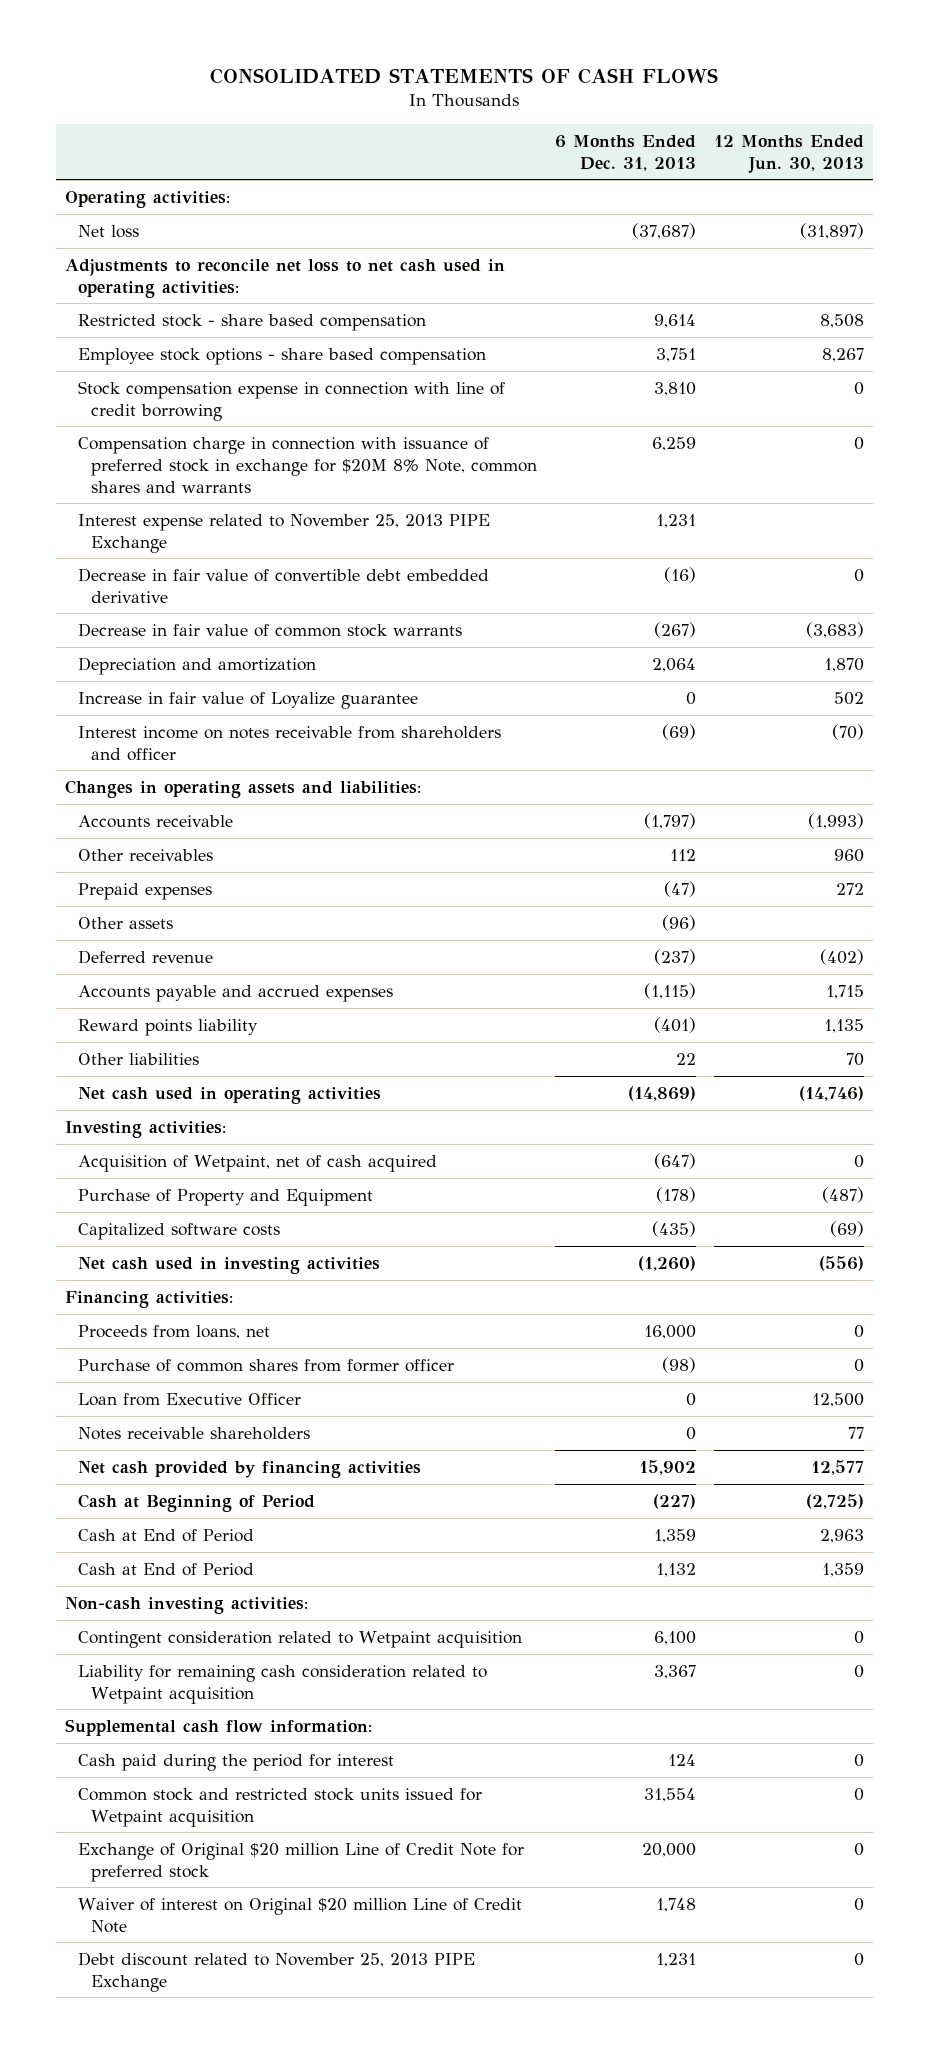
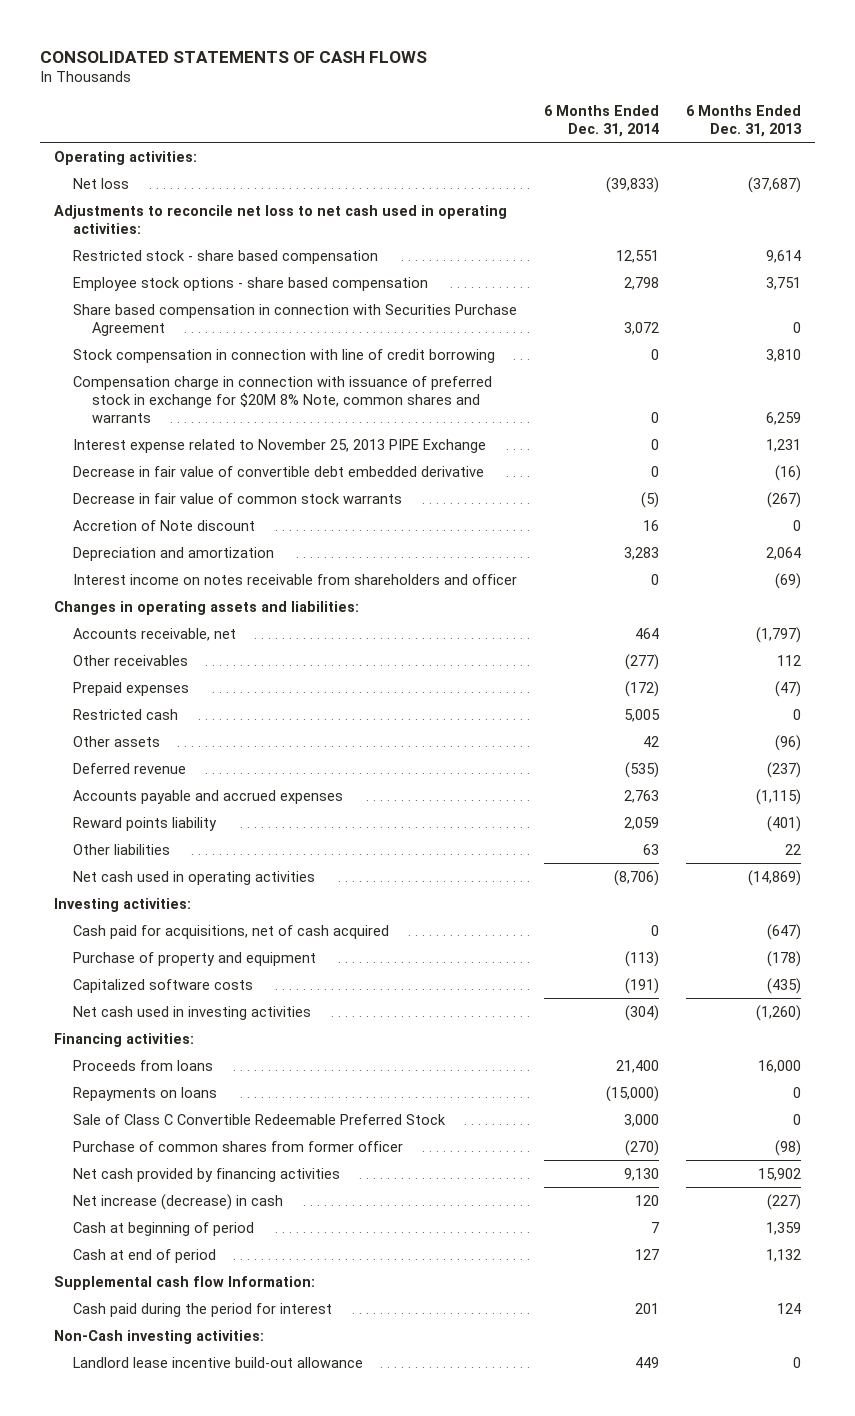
- | 6 Months Ended Dec. 31, 2013 | 12 Months Ended Jun. 30, 2013
+ | 6 Months Ended Dec. 31, 2014 | 6 Months Ended Dec. 31, 2013
- Stock compensation expense in connection with line of credit borrowing | 3,810 | 0
+ Share based compensation in connection with Securities Purchase Agreement | 3,072 | 0
+ Stock compensation in connection with line of credit borrowing | 0 | 3,810
+ Accretion of Note discount | 16 | 0
- Increase in fair value of Loyalize guarantee | 0 | 502
- Accounts receivable | (1,797) | (1,993)
+ Accounts receivable, net | 464 | (1,797)
+ Restricted cash | 5,005 | 0
- Acquisition of Wetpaint, net of cash acquired | (647) | 0
- Purchase of Property and Equipment | (178) | (487)
+ Cash paid for acquisitions, net of cash acquired | 0 | (647)
+ Purchase of property and equipment | (113) | (178)
- Proceeds from loans, net | 16,000 | 0
+ Proceeds from loans | 21,400 | 16,000
+ Repayments on loans | (15,000) | 0
+ Sale of Class C Convertible Redeemable Preferred Stock | 3,000 | 0
- Loan from Executive Officer | 0 | 12,500
- Notes receivable shareholders | 0 | 77
- Cash at Beginning of Period | (227) | (2,725)
- Cash at End of Period | 1,359 | 2,963
- Cash at End of Period | 1,132 | 1,359
- Non-cash investing activities:
- Contingent consideration related to Wetpaint acquisition | 6,100 | 0
- Liability for remaining cash consideration related to Wetpaint acquisition | 3,367 | 0
- Supplemental cash flow information:
+ Net increase (decrease) in cash | 120 | (227)
+ Cash at beginning of period | 7 | 1,359
+ Cash at end of period | 127 | 1,132
+ Supplemental cash flow Information:
- Common stock and restricted stock units issued for Wetpaint acquisition | 31,554 | 0
- Exchange of Original $20 million Line of Credit Note for preferred stock | 20,000 | 0
- Waiver of interest on Original $20 million Line of Credit Note | 1,748 | 0
- Debt discount related to November 25, 2013 PIPE Exchange | 1,231 | 0
+ Non-Cash investing activities:
+ Landlord lease incentive build-out allowance | 449 | 0

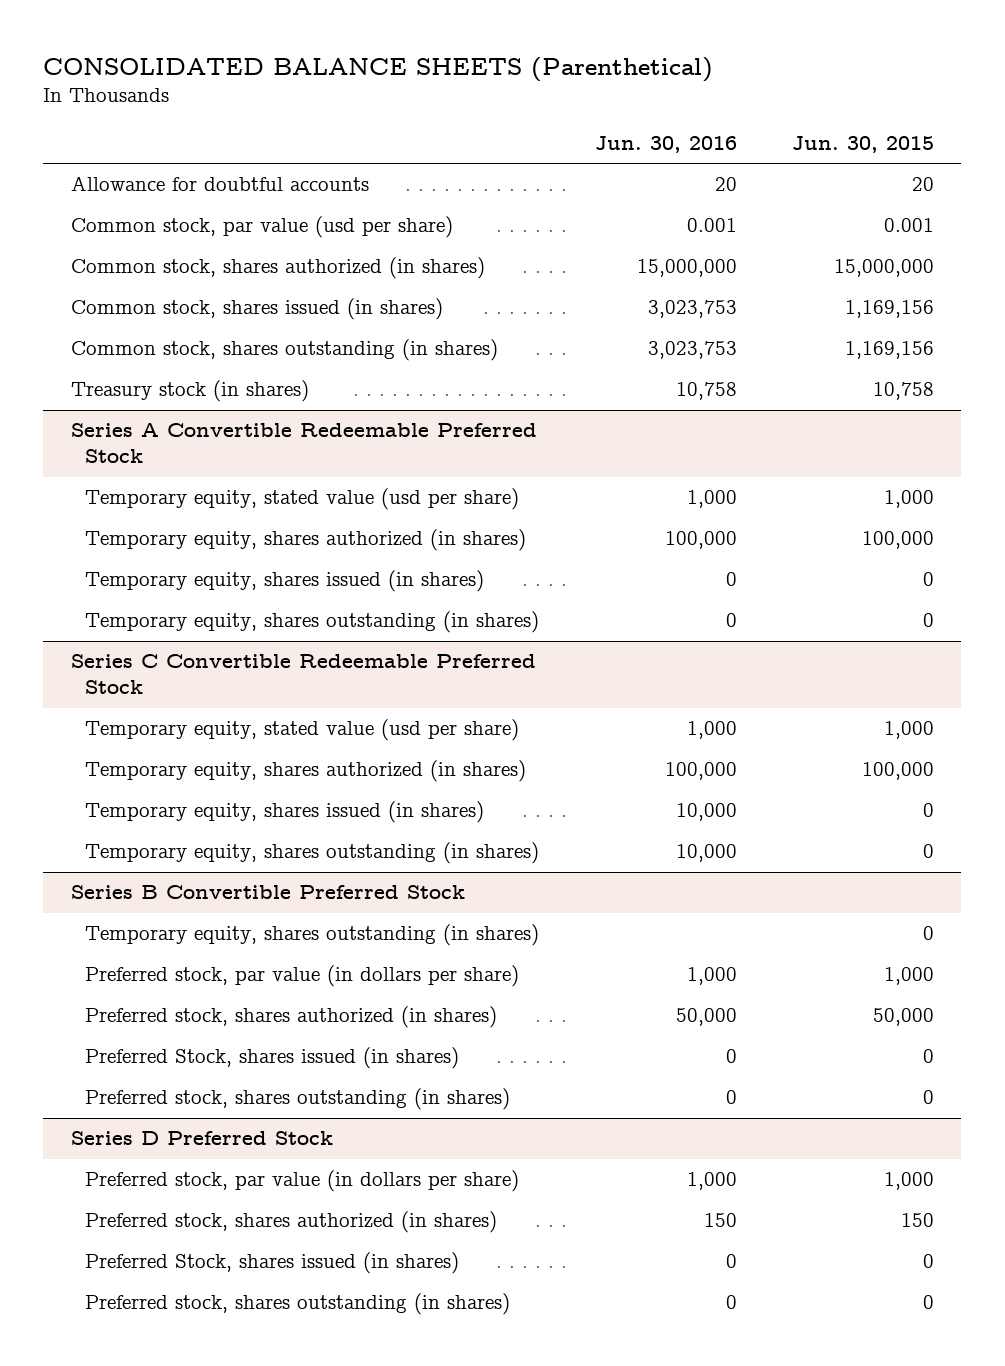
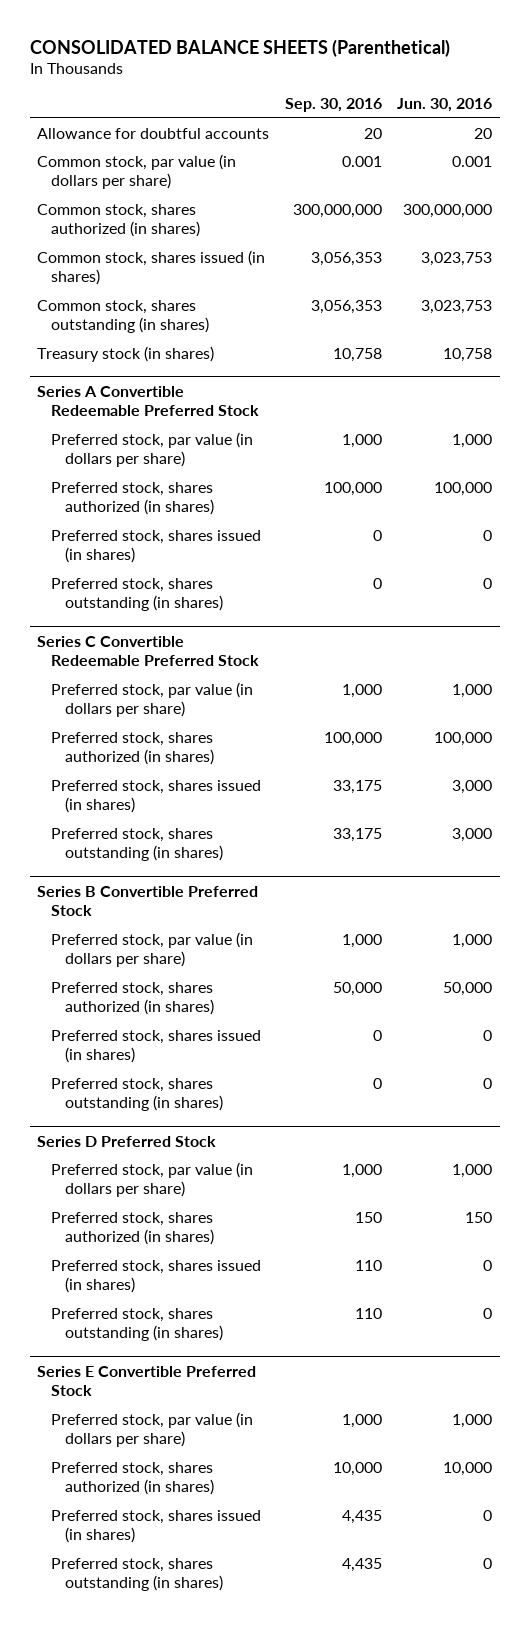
- | Jun. 30, 2016 | Jun. 30, 2015
+ | Sep. 30, 2016 | Jun. 30, 2016
- Common stock, par value (usd per share) | 0.001 | 0.001
- Common stock, shares authorized (in shares) | 15,000,000 | 15,000,000
+ Common stock, par value (in dollars per share) | 0.001 | 0.001
+ Common stock, shares authorized (in shares) | 300,000,000 | 300,000,000
@ Series A Convertible Redeemable Preferred Stock
- Temporary equity, stated value (usd per share) | 1,000 | 1,000
- Temporary equity, shares authorized (in shares) | 100,000 | 100,000
- Temporary equity, shares issued (in shares) | 0 | 0
- Temporary equity, shares outstanding (in shares) | 0 | 0
+ Preferred stock, par value (in dollars per share) | 1,000 | 1,000
+ Preferred stock, shares authorized (in shares) | 100,000 | 100,000
+ Preferred stock, shares issued (in shares) | 0 | 0
+ Preferred stock, shares outstanding (in shares) | 0 | 0
@ Series C Convertible Redeemable Preferred Stock
- Temporary equity, stated value (usd per share) | 1,000 | 1,000
- Temporary equity, shares authorized (in shares) | 100,000 | 100,000
- Temporary equity, shares issued (in shares) | 10,000 | 0
- Temporary equity, shares outstanding (in shares) | 10,000 | 0
+ Preferred stock, par value (in dollars per share) | 1,000 | 1,000
+ Preferred stock, shares authorized (in shares) | 100,000 | 100,000
+ Preferred stock, shares issued (in shares) | 33,175 | 3,000
+ Preferred stock, shares outstanding (in shares) | 33,175 | 3,000
@ Series B Convertible Preferred Stock
- Temporary equity, shares outstanding (in shares) | | 0
- Preferred Stock, shares issued (in shares) | 0 | 0
+ Preferred stock, shares issued (in shares) | 0 | 0
@ Series D Preferred Stock
- Preferred Stock, shares issued (in shares) | 0 | 0
+ Preferred stock, shares issued (in shares) | 110 | 0
+ Series E Convertible Preferred Stock
+ Preferred stock, par value (in dollars per share) | 1,000 | 1,000
+ Preferred stock, shares authorized (in shares) | 10,000 | 10,000
+ Preferred stock, shares issued (in shares) | 4,435 | 0
+ Preferred stock, shares outstanding (in shares) | 4,435 | 0

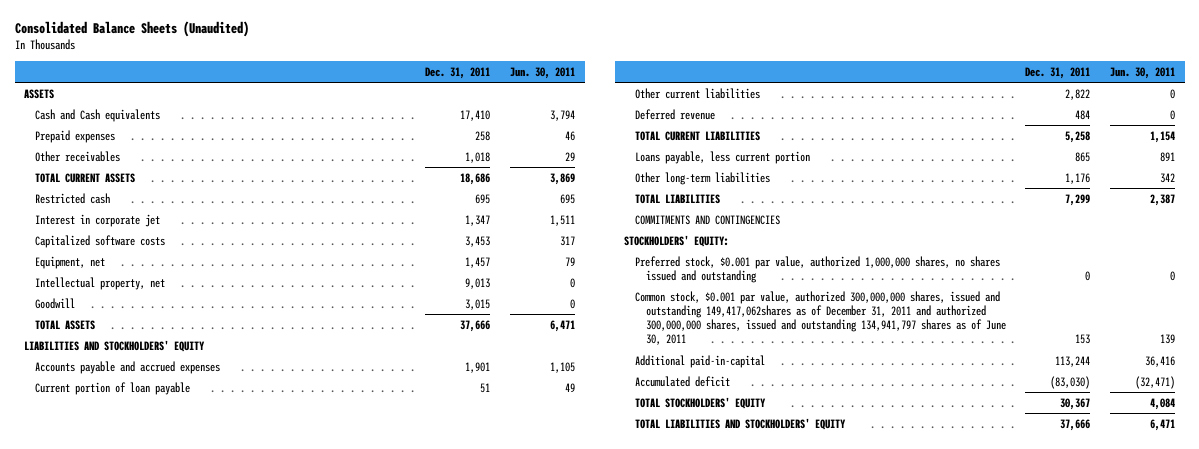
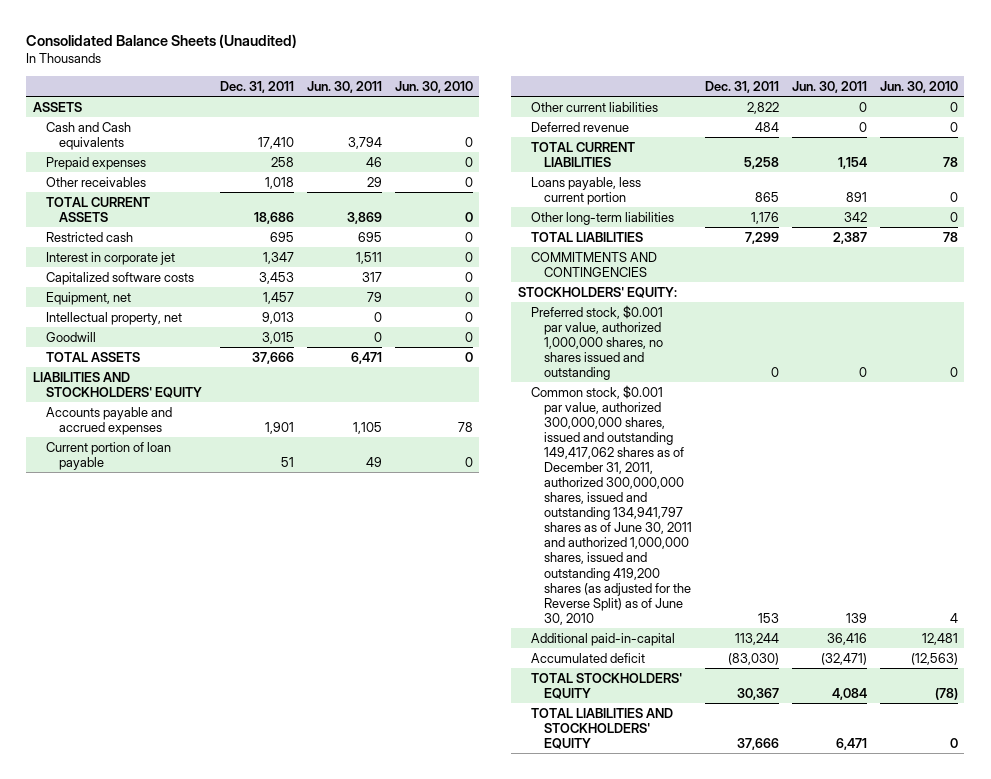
- | Dec. 31, 2011 | Jun. 30, 2011
+ | Dec. 31, 2011 | Jun. 30, 2011 | Jun. 30, 2010
- Common stock, $0.001 par value, authorized 300,000,000 shares, issued and outstanding 149,417,062shares as of December 31, 2011 and authorized 300,000,000 shares, issued and outstanding 134,941,797 shares as of June 30, 2011 | 153 | 139
+ Common stock, $0.001 par value, authorized 300,000,000 shares, issued and outstanding 149,417,062 shares as of December 31, 2011, authorized 300,000,000 shares, issued and outstanding 134,941,797 shares as of June 30, 2011 and authorized 1,000,000 shares, issued and outstanding 419,200 shares (as adjusted for the Reverse Split) as of June 30, 2010 | 153 | 139 | 4

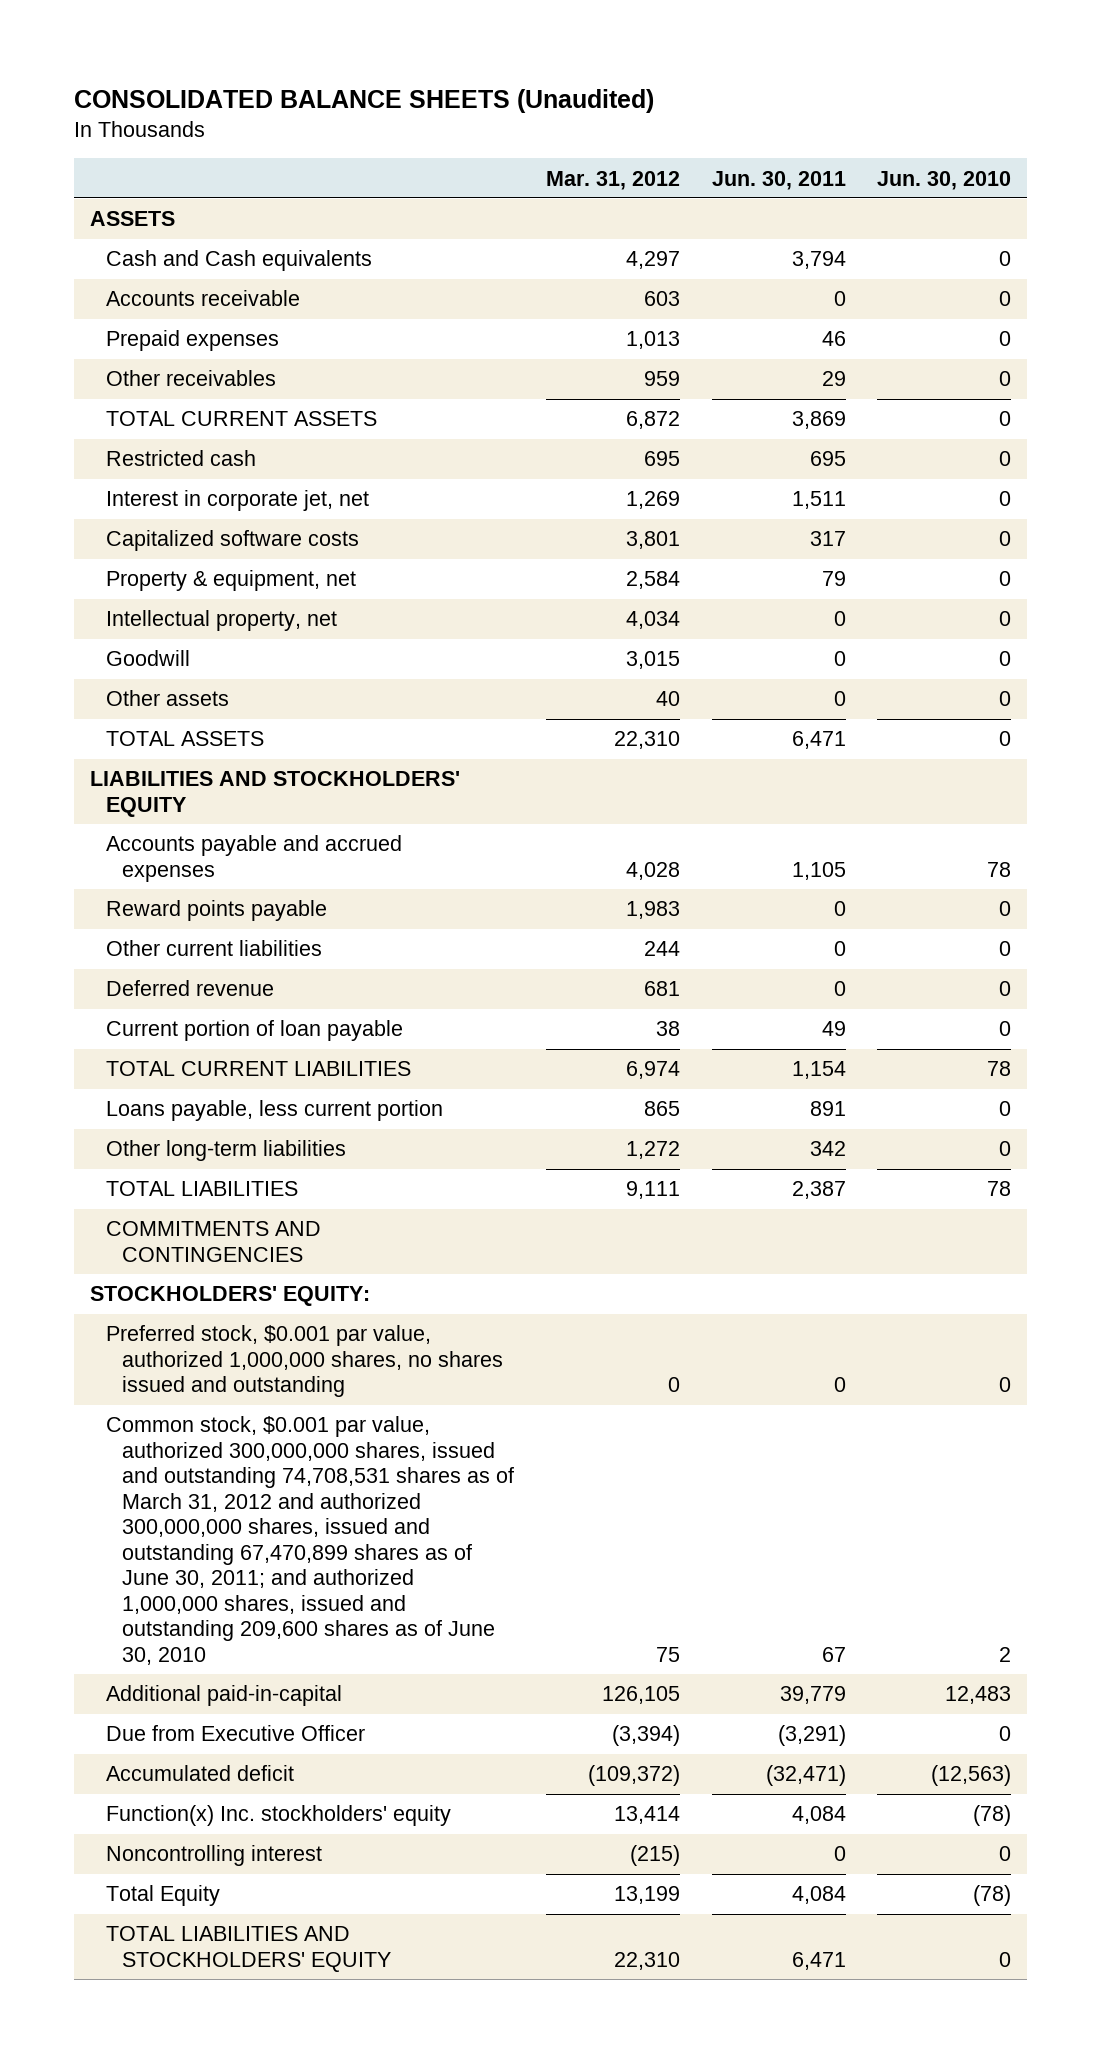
- Consolidated Balance Sheets (Unaudited)
+ CONSOLIDATED BALANCE SHEETS (Unaudited)
- | Dec. 31, 2011 | Jun. 30, 2011 | Jun. 30, 2010
+ | Mar. 31, 2012 | Jun. 30, 2011 | Jun. 30, 2010
+ Accounts receivable | 603 | 0 | 0
- Interest in corporate jet | 1,347 | 1,511 | 0
+ Interest in corporate jet, net | 1,269 | 1,511 | 0
- Equipment, net | 1,457 | 79 | 0
+ Property & equipment, net | 2,584 | 79 | 0
+ Other assets | 40 | 0 | 0
+ Reward points payable | 1,983 | 0 | 0
moved down: Current portion of loan payable | 38 | 49 | 0
- Common stock, $0.001 par value, authorized 300,000,000 shares, issued and outstanding 149,417,062 shares as of December 31, 2011, authorized 300,000,000 shares, issued and outstanding 134,941,797 shares as of June 30, 2011 and authorized 1,000,000 shares, issued and outstanding 419,200 shares (as adjusted for the Reverse Split) as of June 30, 2010 | 153 | 139 | 4
- Additional paid-in-capital | 113,244 | 36,416 | 12,481
+ Common stock, $0.001 par value, authorized 300,000,000 shares, issued and outstanding 74,708,531 shares as of March 31, 2012 and authorized 300,000,000 shares, issued and outstanding 67,470,899 shares as of June 30, 2011; and authorized 1,000,000 shares, issued and outstanding 209,600 shares as of June 30, 2010 | 75 | 67 | 2
+ Additional paid-in-capital | 126,105 | 39,779 | 12,483
+ Due from Executive Officer | (3,394) | (3,291) | 0
- TOTAL STOCKHOLDERS' EQUITY | 30,367 | 4,084 | (78)
+ Function(x) Inc. stockholders' equity | 13,414 | 4,084 | (78)
+ Noncontrolling interest | (215) | 0 | 0
+ Total Equity | 13,199 | 4,084 | (78)

